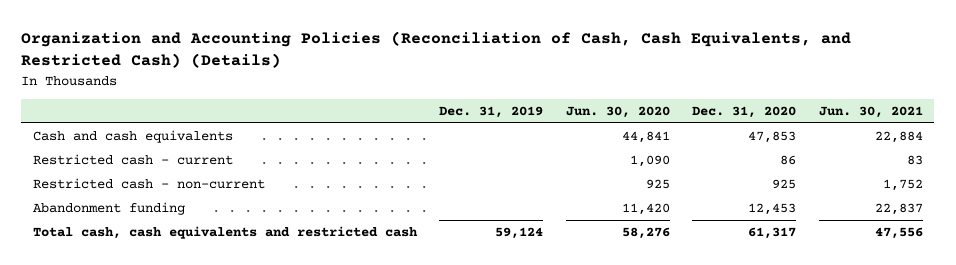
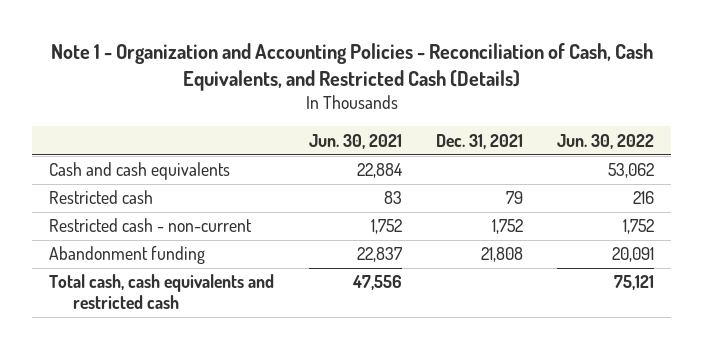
- Organization and Accounting Policies (Reconciliation of Cash, Cash Equivalents, and Restricted Cash) (Details)
+ Note 1 - Organization and Accounting Policies - Reconciliation of Cash, Cash Equivalents, and Restricted Cash (Details)
- | Dec. 31, 2019 | Jun. 30, 2020 | Dec. 31, 2020 | Jun. 30, 2021
+ | Jun. 30, 2021 | Dec. 31, 2021 | Jun. 30, 2022
- Restricted cash - current | | 1,090 | 86 | 83
+ Restricted cash | 83 | 79 | 216

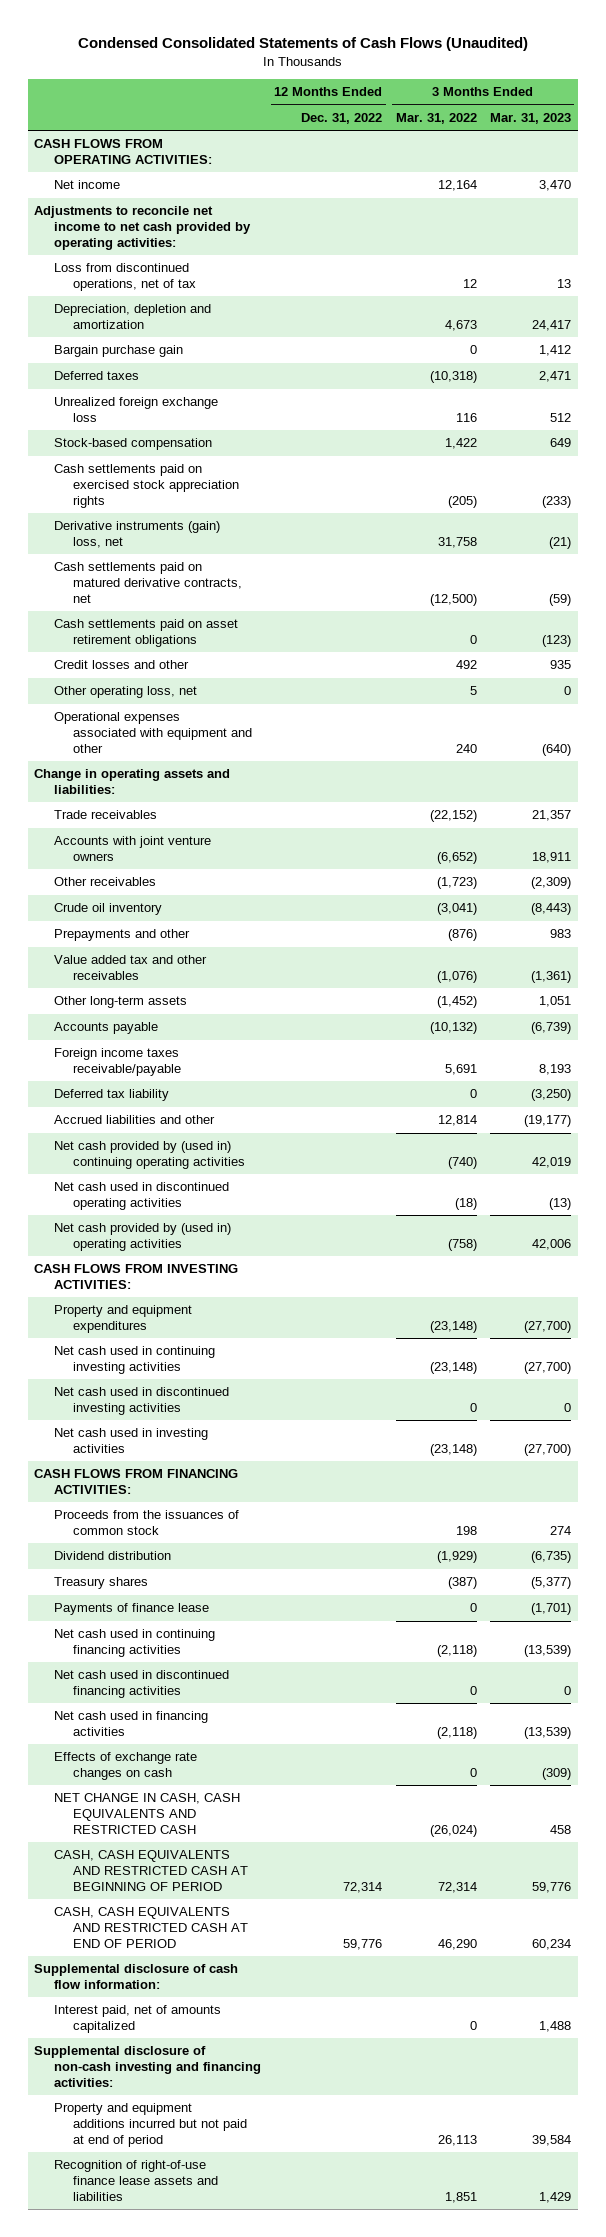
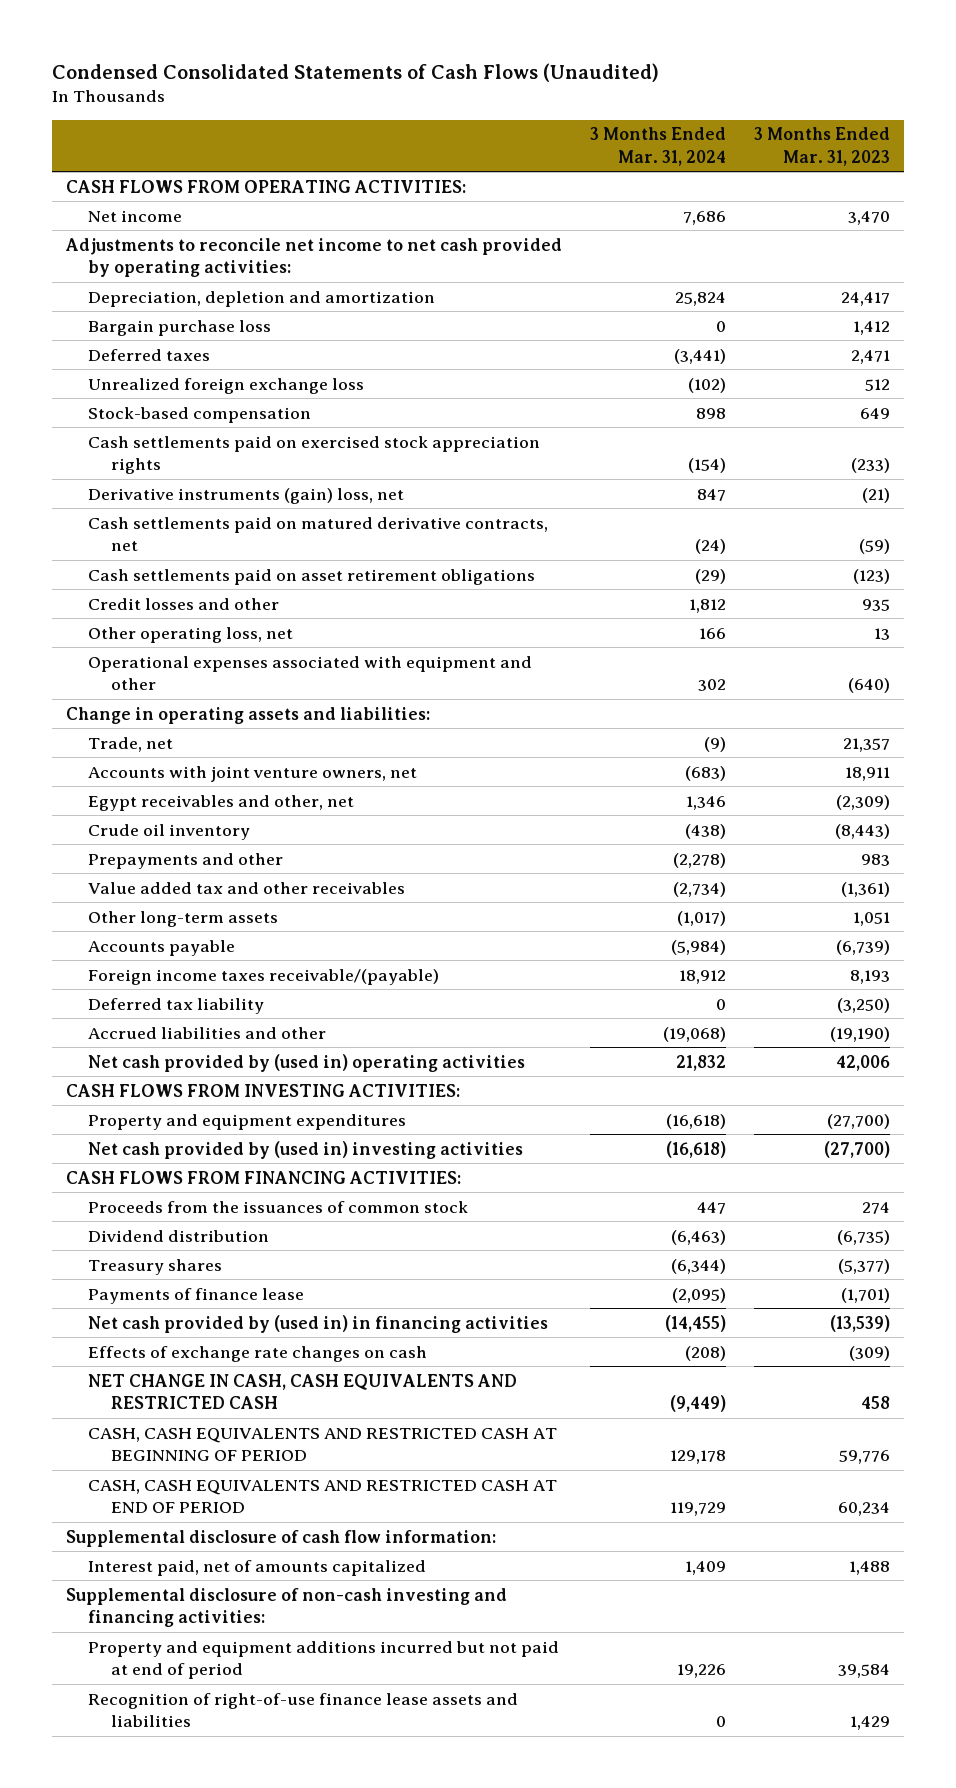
- | 12 Months Ended Dec. 31, 2022 | 3 Months Ended Mar. 31, 2022 | 3 Months Ended Mar. 31, 2023
+ | 3 Months Ended Mar. 31, 2024 | 3 Months Ended Mar. 31, 2023
- Loss from discontinued operations, net of tax | | 12 | 13
- Bargain purchase gain | | 0 | 1,412
+ Bargain purchase loss | 0 | 1,412
- Other operating loss, net | | 5 | 0
+ Other operating loss, net | 166 | 13
- Trade receivables | | (22,152) | 21,357
- Accounts with joint venture owners | | (6,652) | 18,911
- Other receivables | | (1,723) | (2,309)
+ Trade, net | (9) | 21,357
+ Accounts with joint venture owners, net | (683) | 18,911
+ Egypt receivables and other, net | 1,346 | (2,309)
- Foreign income taxes receivable/payable | | 5,691 | 8,193
+ Foreign income taxes receivable/(payable) | 18,912 | 8,193
- Accrued liabilities and other | | 12,814 | (19,177)
- Net cash provided by (used in) continuing operating activities | | (740) | 42,019
- Net cash used in discontinued operating activities | | (18) | (13)
+ Accrued liabilities and other | (19,068) | (19,190)
- Net cash used in continuing investing activities | | (23,148) | (27,700)
- Net cash used in discontinued investing activities | | 0 | 0
- Net cash used in investing activities | | (23,148) | (27,700)
+ Net cash provided by (used in) investing activities | (16,618) | (27,700)
- Net cash used in continuing financing activities | | (2,118) | (13,539)
- Net cash used in discontinued financing activities | | 0 | 0
- Net cash used in financing activities | | (2,118) | (13,539)
+ Net cash provided by (used in) in financing activities | (14,455) | (13,539)

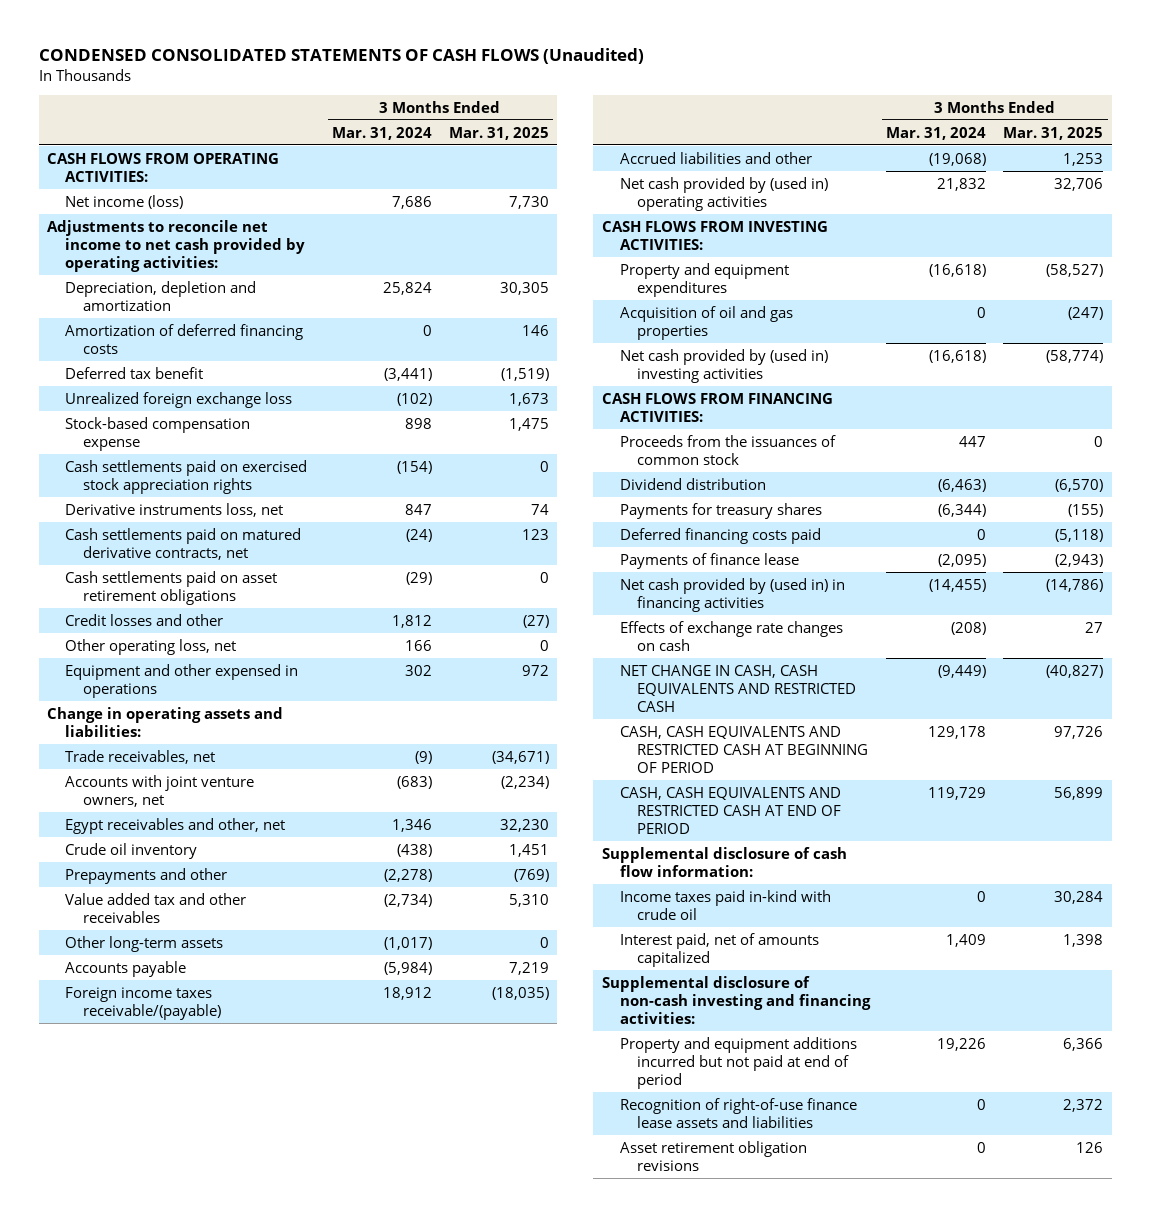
- Condensed Consolidated Statements of Cash Flows (Unaudited)
+ CONDENSED CONSOLIDATED STATEMENTS OF CASH FLOWS (Unaudited)
- | 3 Months Ended Mar. 31, 2024 | 3 Months Ended Mar. 31, 2023
+ | 3 Months Ended Mar. 31, 2024 | 3 Months Ended Mar. 31, 2025
- Net income | 7,686 | 3,470
+ Net income (loss) | 7,686 | 7,730
- Bargain purchase loss | 0 | 1,412
- Deferred taxes | (3,441) | 2,471
+ Amortization of deferred financing costs | 0 | 146
+ Deferred tax benefit | (3,441) | (1,519)
- Stock-based compensation | 898 | 649
+ Stock-based compensation expense | 898 | 1,475
- Derivative instruments (gain) loss, net | 847 | (21)
+ Derivative instruments loss, net | 847 | 74
- Operational expenses associated with equipment and other | 302 | (640)
+ Equipment and other expensed in operations | 302 | 972
- Trade, net | (9) | 21,357
+ Trade receivables, net | (9) | (34,671)
- Deferred tax liability | 0 | (3,250)
+ Acquisition of oil and gas properties | 0 | (247)
- Treasury shares | (6,344) | (5,377)
+ Payments for treasury shares | (6,344) | (155)
+ Deferred financing costs paid | 0 | (5,118)
+ Income taxes paid in-kind with crude oil | 0 | 30,284
+ Asset retirement obligation revisions | 0 | 126

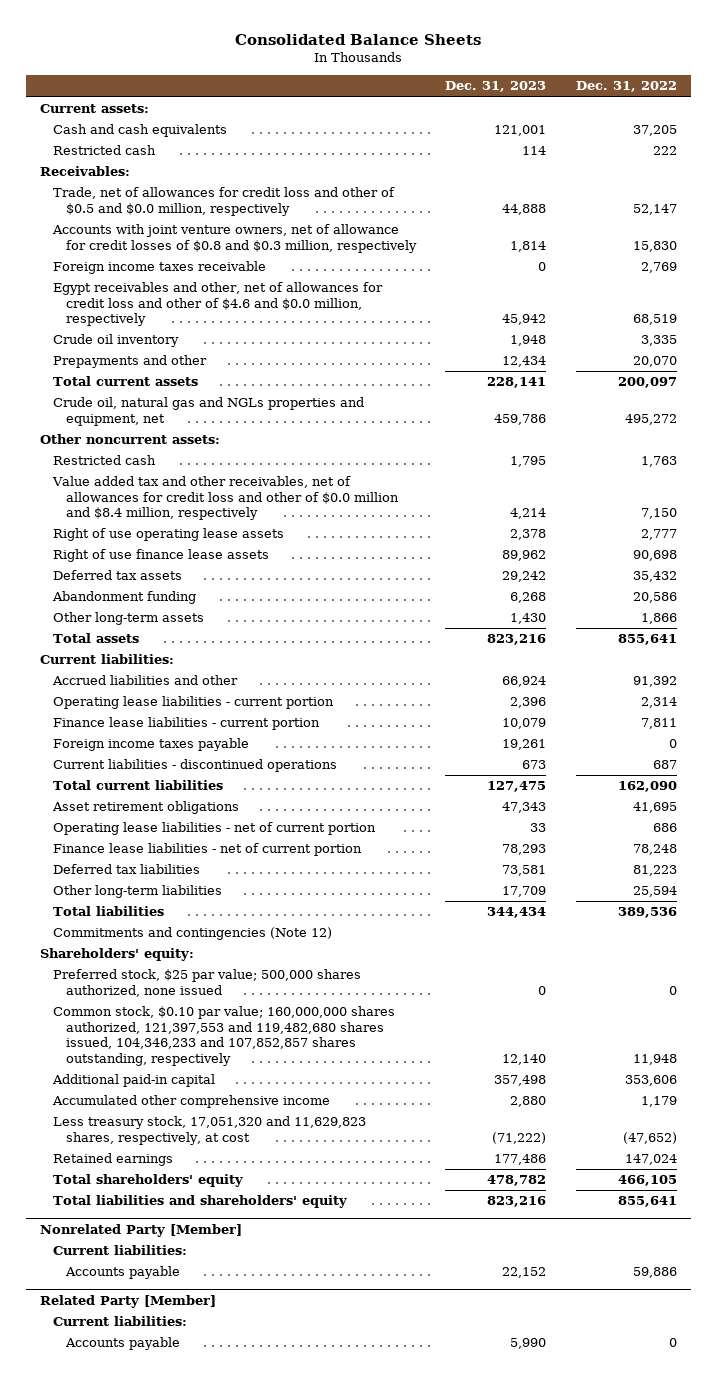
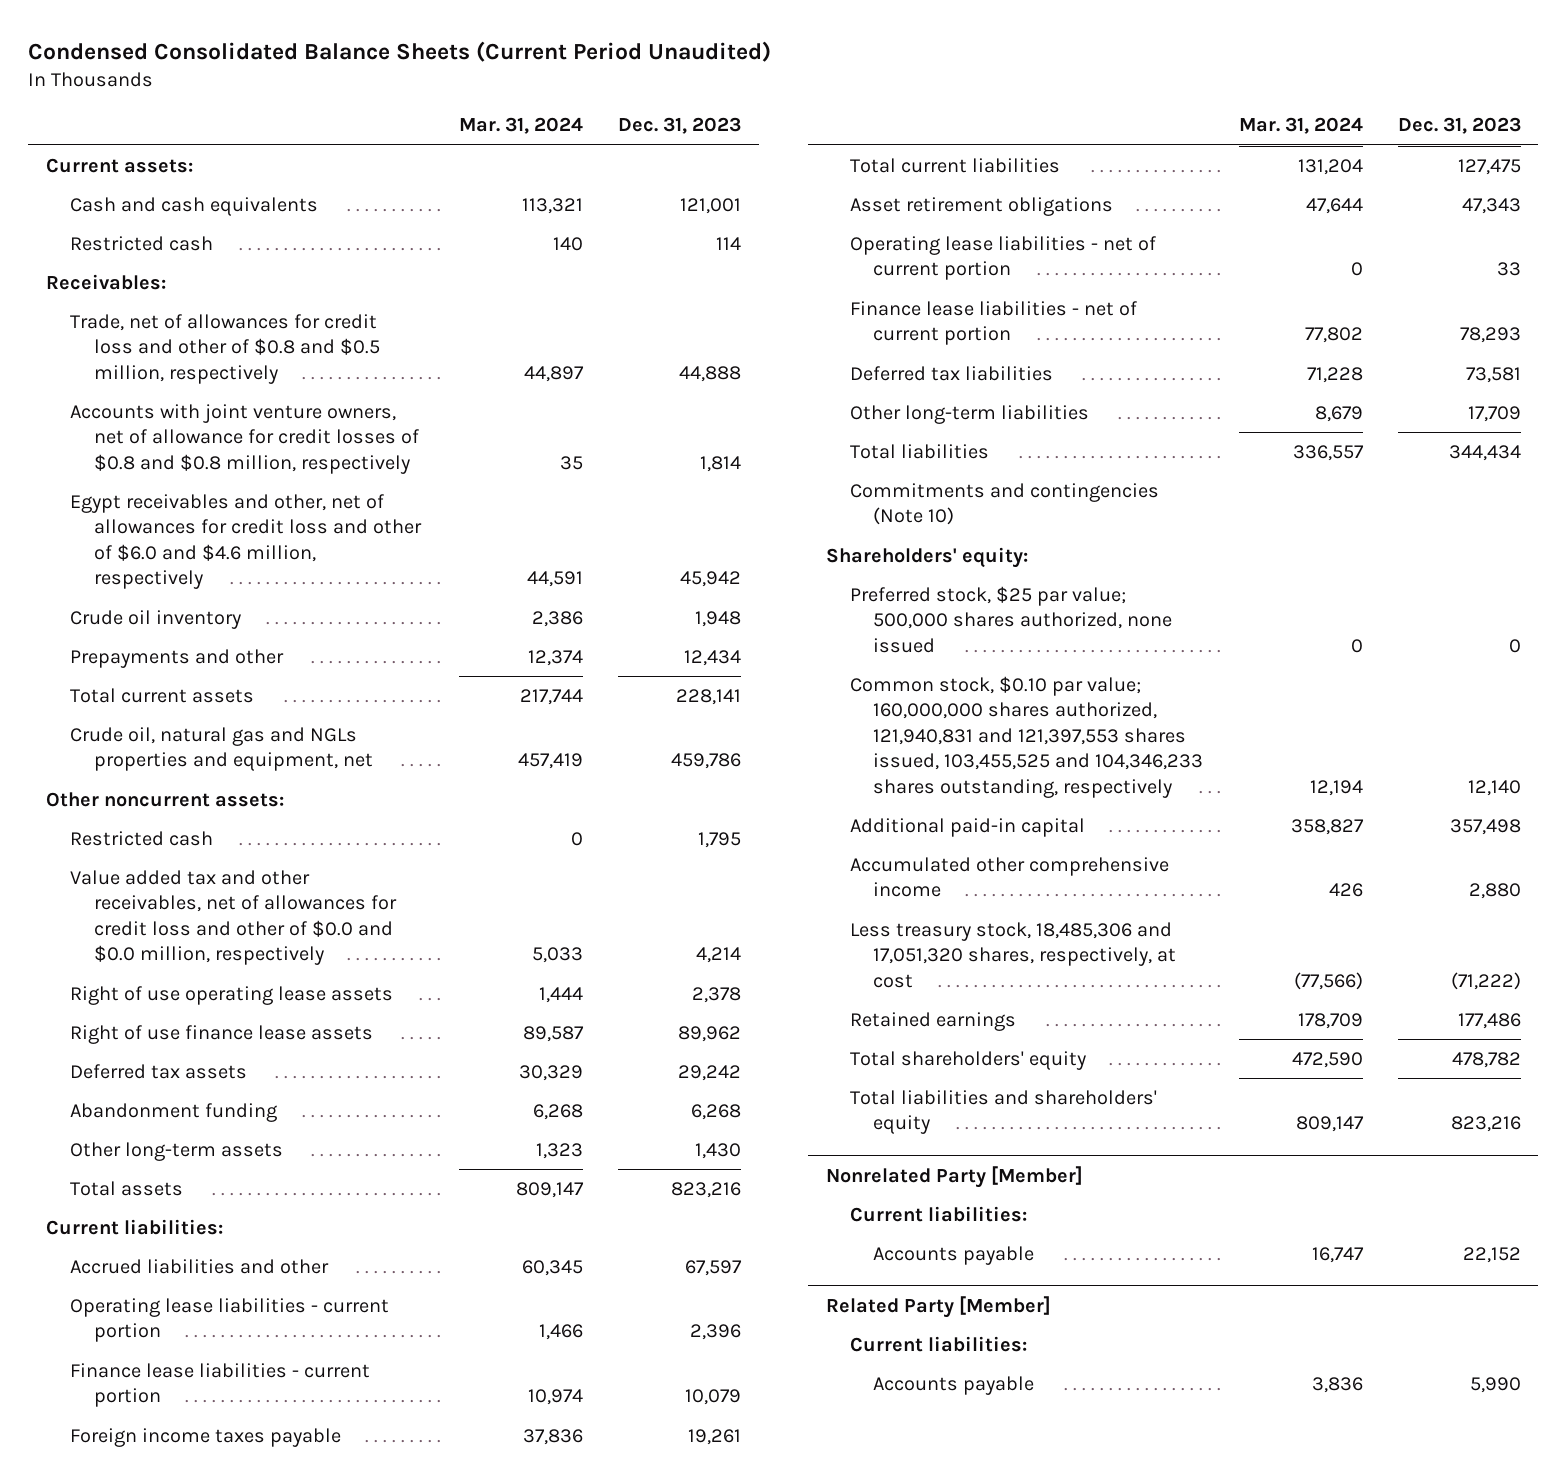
- Consolidated Balance Sheets
+ Condensed Consolidated Balance Sheets (Current Period Unaudited)
- | Dec. 31, 2023 | Dec. 31, 2022
+ | Mar. 31, 2024 | Dec. 31, 2023
- Trade, net of allowances for credit loss and other of $0.5 and $0.0 million, respectively | 44,888 | 52,147
- Accounts with joint venture owners, net of allowance for credit losses of $0.8 and $0.3 million, respectively | 1,814 | 15,830
- Foreign income taxes receivable | 0 | 2,769
- Egypt receivables and other, net of allowances for credit loss and other of $4.6 and $0.0 million, respectively | 45,942 | 68,519
+ Trade, net of allowances for credit loss and other of $0.8 and $0.5 million, respectively | 44,897 | 44,888
+ Accounts with joint venture owners, net of allowance for credit losses of $0.8 and $0.8 million, respectively | 35 | 1,814
+ Egypt receivables and other, net of allowances for credit loss and other of $6.0 and $4.6 million, respectively | 44,591 | 45,942
- Value added tax and other receivables, net of allowances for credit loss and other of $0.0 million and $8.4 million, respectively | 4,214 | 7,150
+ Value added tax and other receivables, net of allowances for credit loss and other of $0.0 and $0.0 million, respectively | 5,033 | 4,214
- Accrued liabilities and other | 66,924 | 91,392
+ Accrued liabilities and other | 60,345 | 67,597
- Current liabilities - discontinued operations | 673 | 687
- Commitments and contingencies (Note 12)
+ Commitments and contingencies (Note 10)
- Common stock, $0.10 par value; 160,000,000 shares authorized, 121,397,553 and 119,482,680 shares issued, 104,346,233 and 107,852,857 shares outstanding, respectively | 12,140 | 11,948
+ Common stock, $0.10 par value; 160,000,000 shares authorized, 121,940,831 and 121,397,553 shares issued, 103,455,525 and 104,346,233 shares outstanding, respectively | 12,194 | 12,140
- Less treasury stock, 17,051,320 and 11,629,823 shares, respectively, at cost | (71,222) | (47,652)
+ Less treasury stock, 18,485,306 and 17,051,320 shares, respectively, at cost | (77,566) | (71,222)

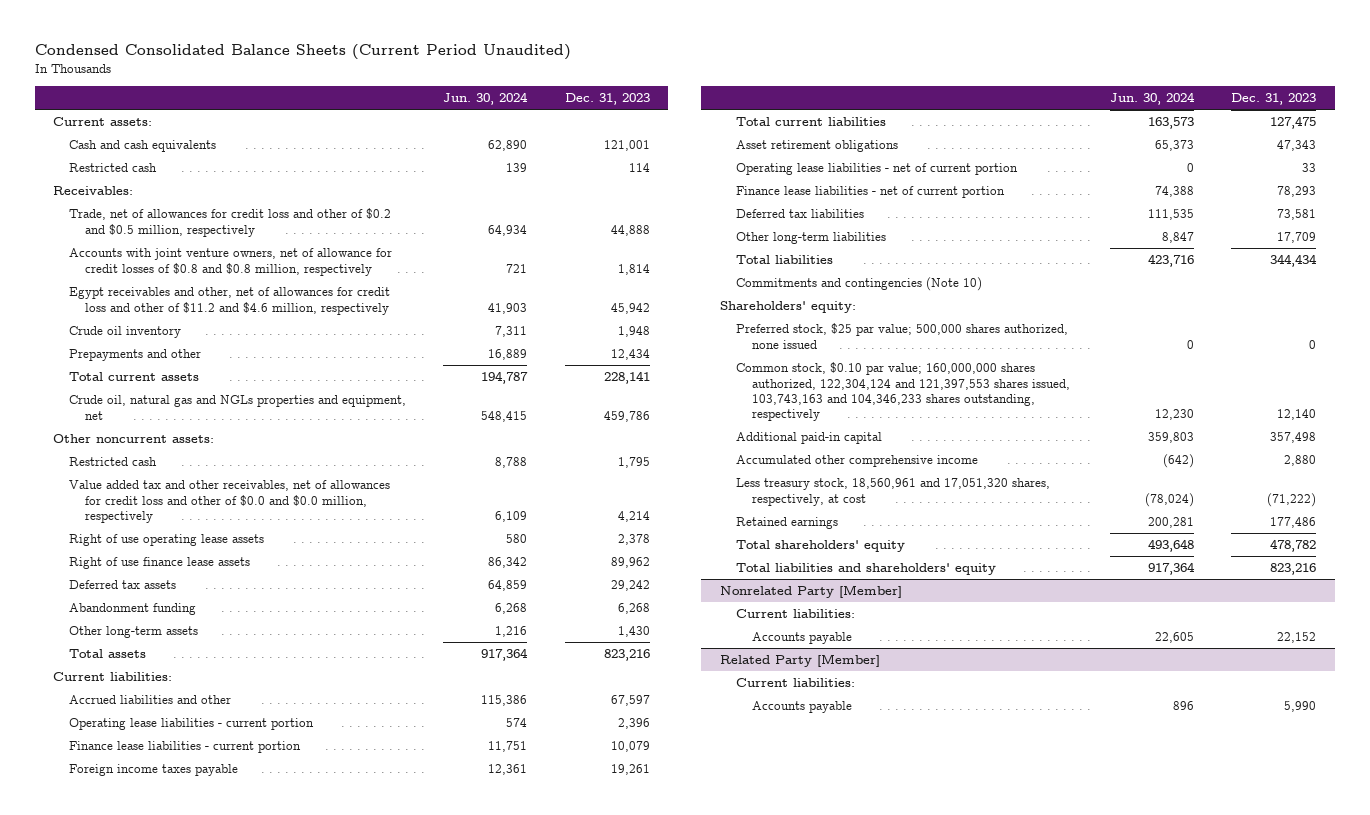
- | Mar. 31, 2024 | Dec. 31, 2023
+ | Jun. 30, 2024 | Dec. 31, 2023
- Trade, net of allowances for credit loss and other of $0.8 and $0.5 million, respectively | 44,897 | 44,888
+ Trade, net of allowances for credit loss and other of $0.2 and $0.5 million, respectively | 64,934 | 44,888
- Egypt receivables and other, net of allowances for credit loss and other of $6.0 and $4.6 million, respectively | 44,591 | 45,942
+ Egypt receivables and other, net of allowances for credit loss and other of $11.2 and $4.6 million, respectively | 41,903 | 45,942
- Common stock, $0.10 par value; 160,000,000 shares authorized, 121,940,831 and 121,397,553 shares issued, 103,455,525 and 104,346,233 shares outstanding, respectively | 12,194 | 12,140
+ Common stock, $0.10 par value; 160,000,000 shares authorized, 122,304,124 and 121,397,553 shares issued, 103,743,163 and 104,346,233 shares outstanding, respectively | 12,230 | 12,140
- Less treasury stock, 18,485,306 and 17,051,320 shares, respectively, at cost | (77,566) | (71,222)
+ Less treasury stock, 18,560,961 and 17,051,320 shares, respectively, at cost | (78,024) | (71,222)

